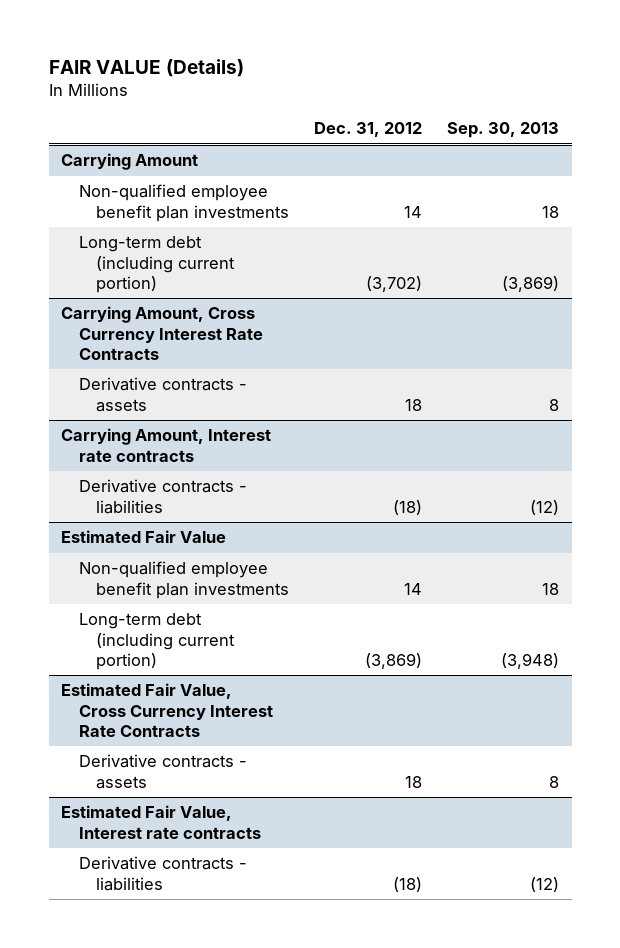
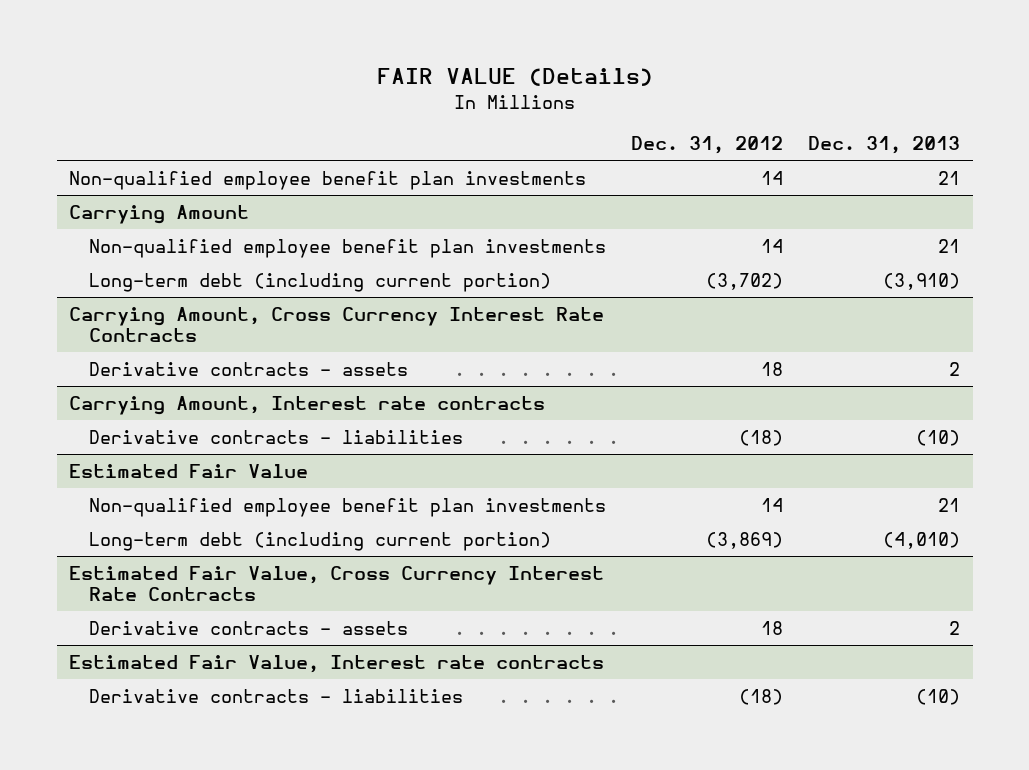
- | Dec. 31, 2012 | Sep. 30, 2013
+ | Dec. 31, 2012 | Dec. 31, 2013
+ Non-qualified employee benefit plan investments | 14 | 21

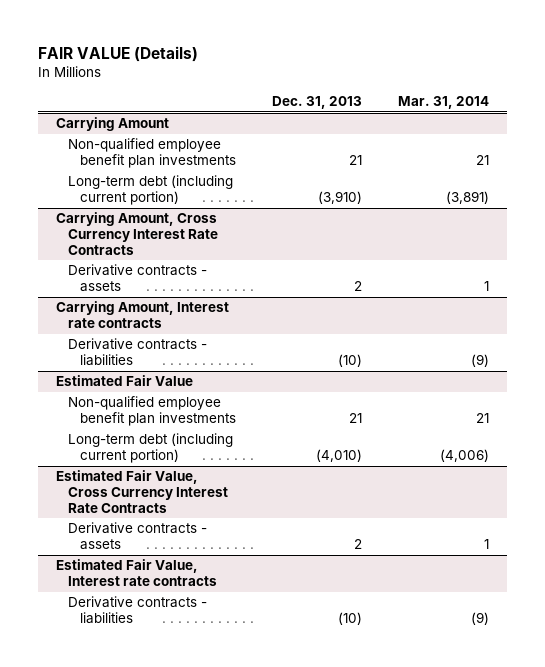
- | Dec. 31, 2012 | Dec. 31, 2013
+ | Dec. 31, 2013 | Mar. 31, 2014
- Non-qualified employee benefit plan investments | 14 | 21

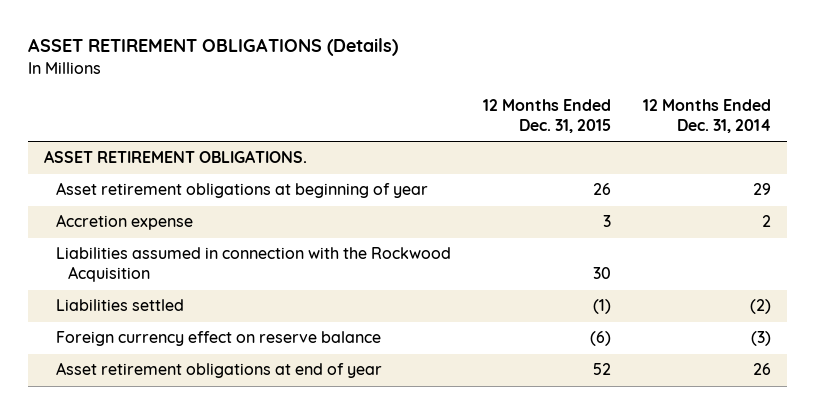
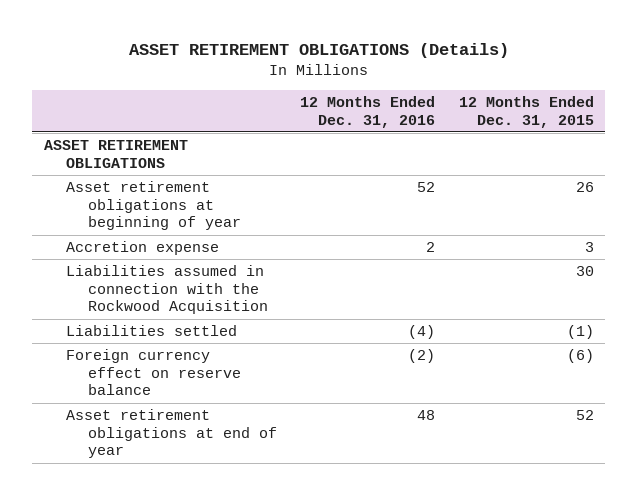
- | 12 Months Ended Dec. 31, 2015 | 12 Months Ended Dec. 31, 2014
+ | 12 Months Ended Dec. 31, 2016 | 12 Months Ended Dec. 31, 2015
- ASSET RETIREMENT OBLIGATIONS.
+ ASSET RETIREMENT OBLIGATIONS

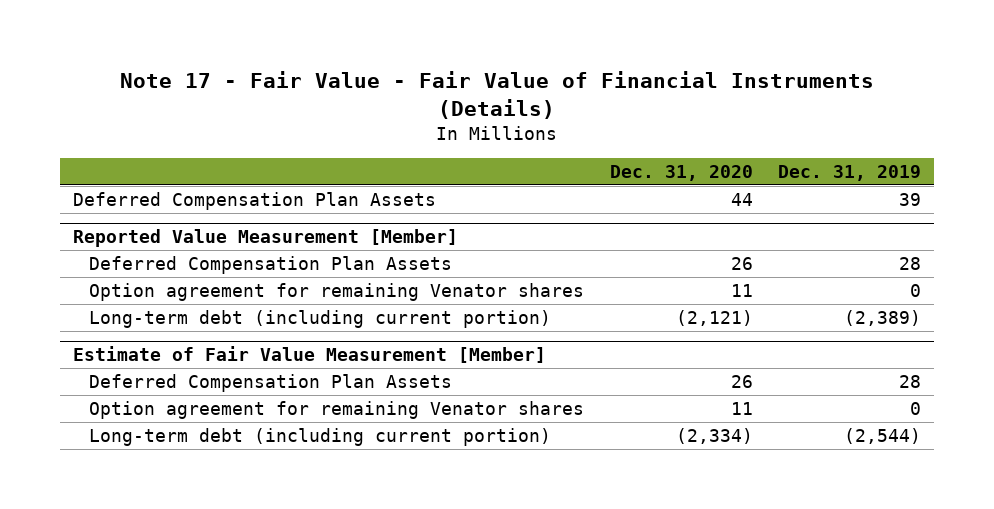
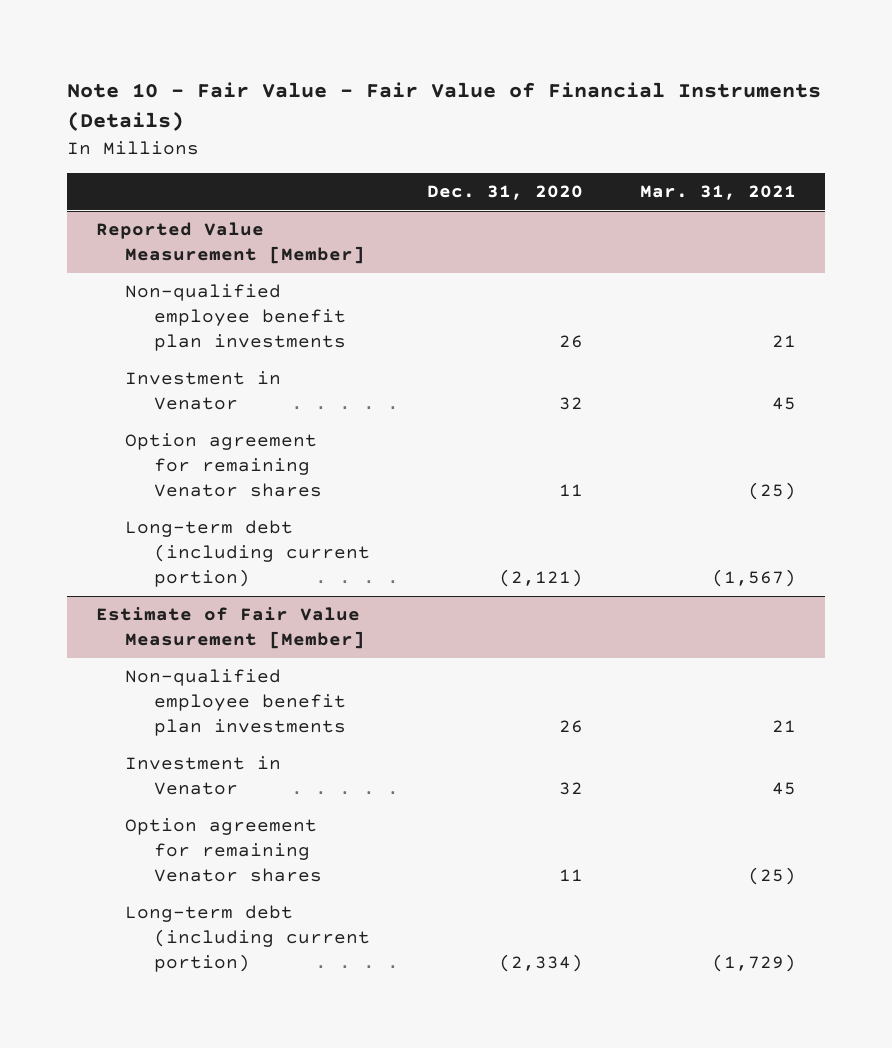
- Note 17 - Fair Value - Fair Value of Financial Instruments (Details)
+ Note 10 - Fair Value - Fair Value of Financial Instruments (Details)
- | Dec. 31, 2020 | Dec. 31, 2019
+ | Dec. 31, 2020 | Mar. 31, 2021
- Deferred Compensation Plan Assets | 44 | 39
@ Reported Value Measurement [Member]
- Deferred Compensation Plan Assets | 26 | 28
+ Non-qualified employee benefit plan investments | 26 | 21
+ Investment in Venator | 32 | 45
@ Estimate of Fair Value Measurement [Member]
- Deferred Compensation Plan Assets | 26 | 28
+ Non-qualified employee benefit plan investments | 26 | 21
+ Investment in Venator | 32 | 45

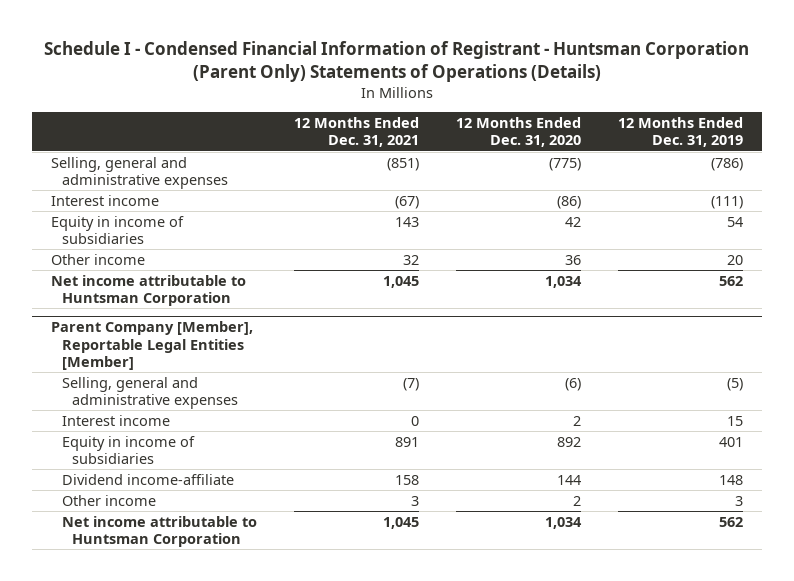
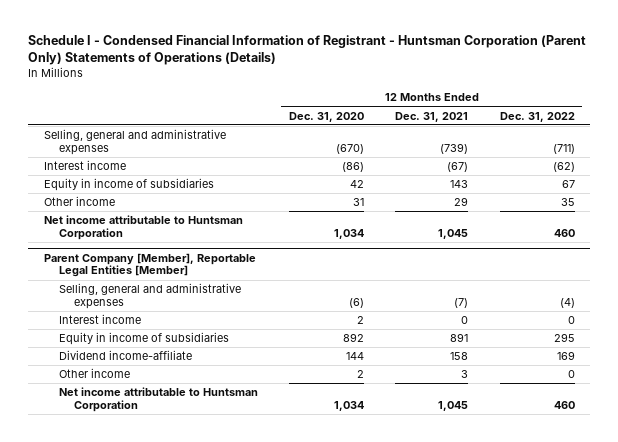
- | 12 Months Ended Dec. 31, 2021 | 12 Months Ended Dec. 31, 2020 | 12 Months Ended Dec. 31, 2019
+ | 12 Months Ended Dec. 31, 2020 | 12 Months Ended Dec. 31, 2021 | 12 Months Ended Dec. 31, 2022
- Selling, general and administrative expenses | (851) | (775) | (786)
+ Selling, general and administrative expenses | (670) | (739) | (711)
- Other income | 32 | 36 | 20
+ Other income | 31 | 29 | 35

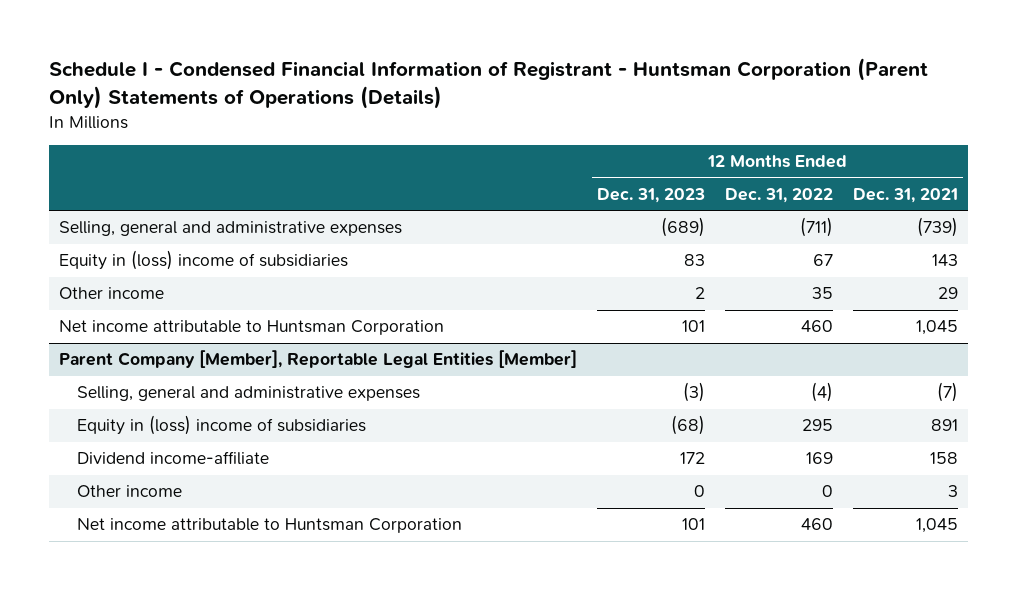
- | 12 Months Ended Dec. 31, 2020 | 12 Months Ended Dec. 31, 2021 | 12 Months Ended Dec. 31, 2022
+ | 12 Months Ended Dec. 31, 2023 | 12 Months Ended Dec. 31, 2022 | 12 Months Ended Dec. 31, 2021
- Interest income | (86) | (67) | (62)
- Equity in income of subsidiaries | 42 | 143 | 67
+ Equity in (loss) income of subsidiaries | 83 | 67 | 143
@ Parent Company [Member], Reportable Legal Entities [Member]
- Interest income | 2 | 0 | 0
- Equity in income of subsidiaries | 892 | 891 | 295
+ Equity in (loss) income of subsidiaries | (68) | 295 | 891

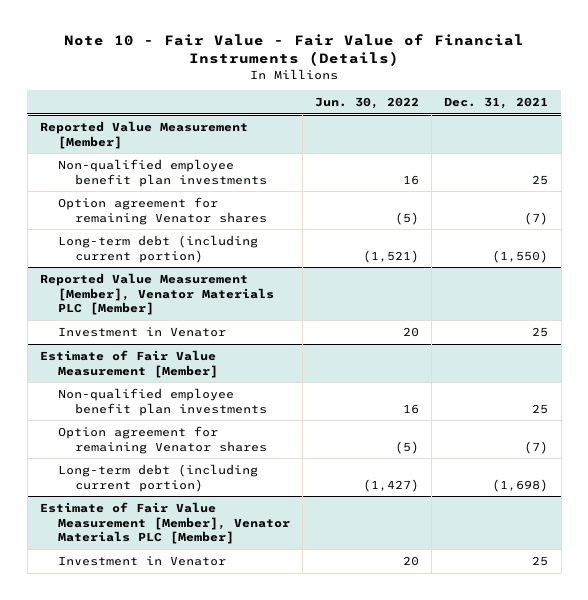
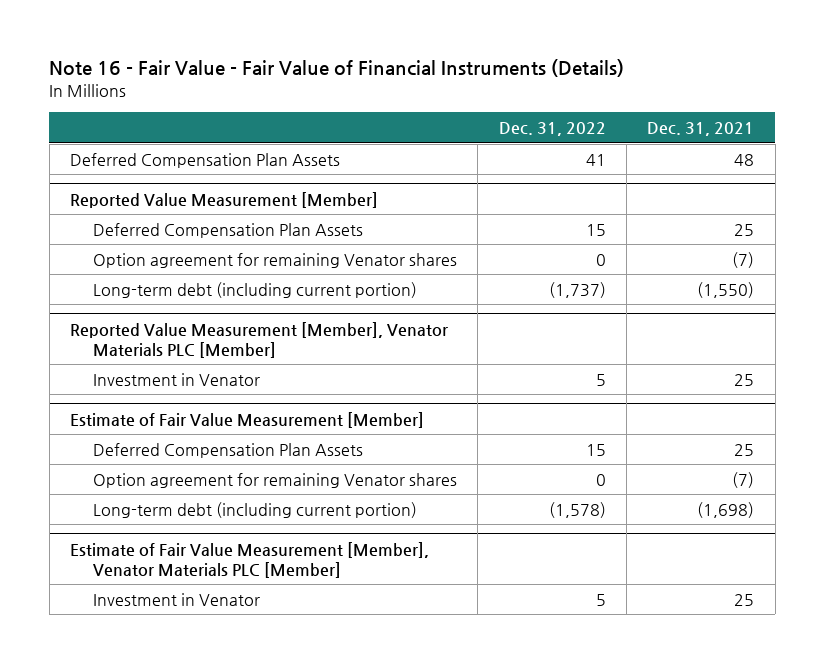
- Note 10 - Fair Value - Fair Value of Financial Instruments (Details)
+ Note 16 - Fair Value - Fair Value of Financial Instruments (Details)
- | Jun. 30, 2022 | Dec. 31, 2021
+ | Dec. 31, 2022 | Dec. 31, 2021
+ Deferred Compensation Plan Assets | 41 | 48
@ Reported Value Measurement [Member]
- Non-qualified employee benefit plan investments | 16 | 25
+ Deferred Compensation Plan Assets | 15 | 25
@ Estimate of Fair Value Measurement [Member]
- Non-qualified employee benefit plan investments | 16 | 25
+ Deferred Compensation Plan Assets | 15 | 25

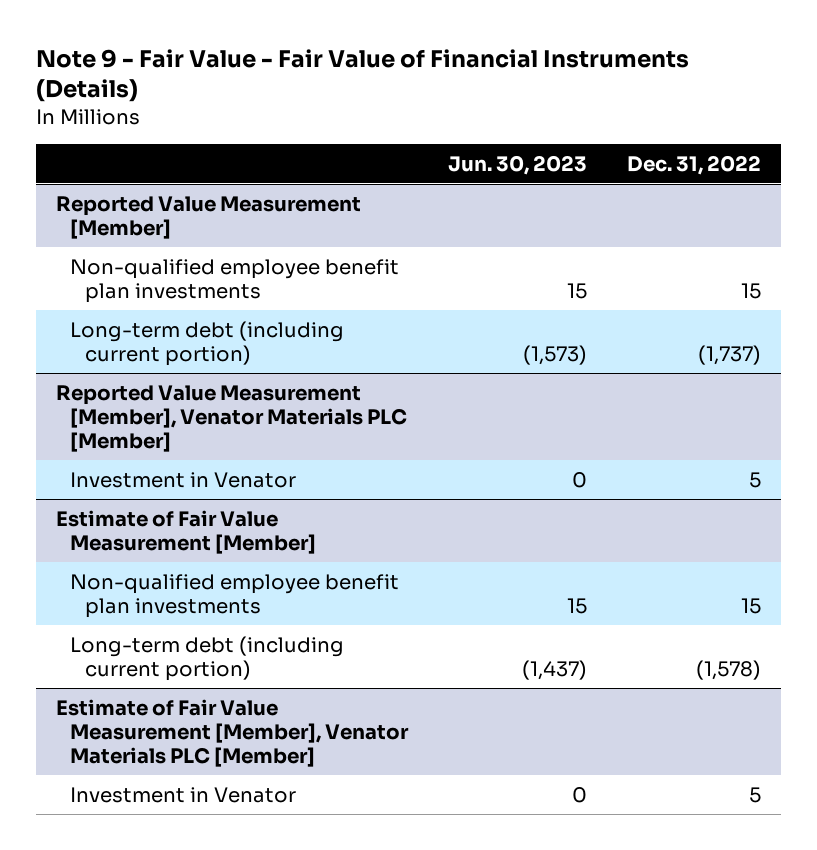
- Note 16 - Fair Value - Fair Value of Financial Instruments (Details)
+ Note 9 - Fair Value - Fair Value of Financial Instruments (Details)
- | Dec. 31, 2022 | Dec. 31, 2021
+ | Jun. 30, 2023 | Dec. 31, 2022
- Deferred Compensation Plan Assets | 41 | 48
@ Reported Value Measurement [Member]
- Deferred Compensation Plan Assets | 15 | 25
- Option agreement for remaining Venator shares | 0 | (7)
+ Non-qualified employee benefit plan investments | 15 | 15
@ Estimate of Fair Value Measurement [Member]
- Deferred Compensation Plan Assets | 15 | 25
- Option agreement for remaining Venator shares | 0 | (7)
+ Non-qualified employee benefit plan investments | 15 | 15

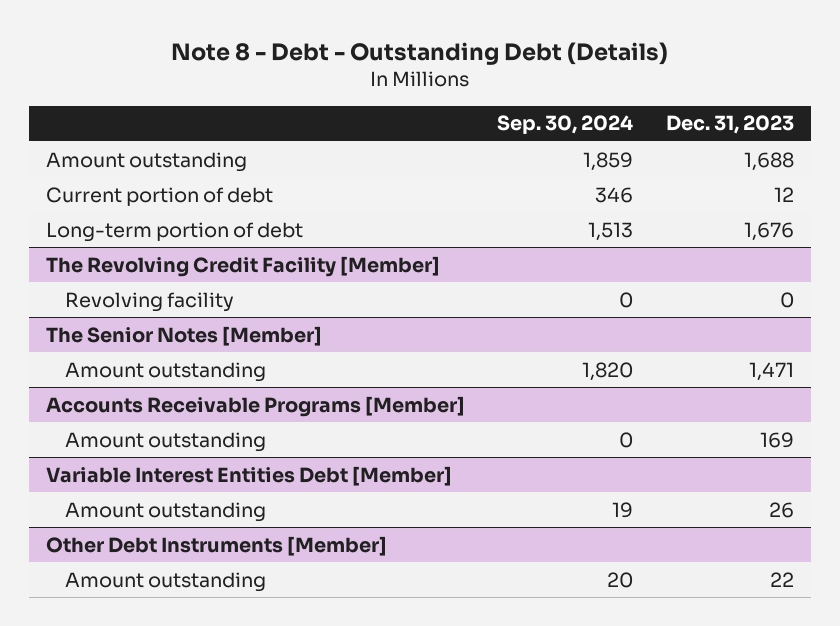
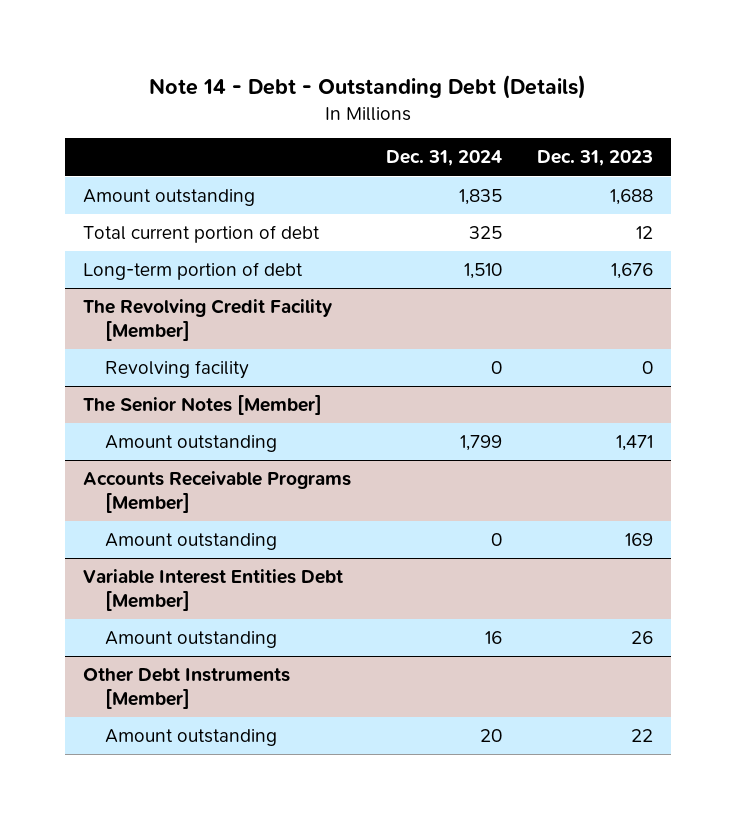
- Note 8 - Debt - Outstanding Debt (Details)
+ Note 14 - Debt - Outstanding Debt (Details)
- | Sep. 30, 2024 | Dec. 31, 2023
+ | Dec. 31, 2024 | Dec. 31, 2023
- Current portion of debt | 346 | 12
+ Total current portion of debt | 325 | 12

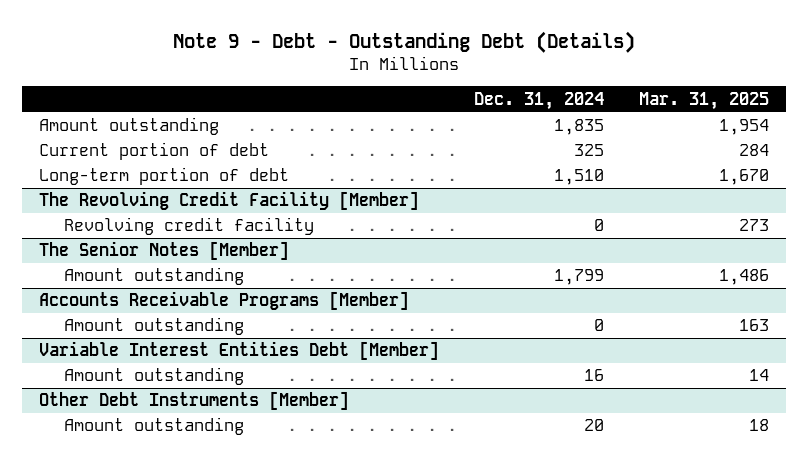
- Note 14 - Debt - Outstanding Debt (Details)
+ Note 9 - Debt - Outstanding Debt (Details)
- | Dec. 31, 2024 | Dec. 31, 2023
+ | Dec. 31, 2024 | Mar. 31, 2025
- Total current portion of debt | 325 | 12
+ Current portion of debt | 325 | 284
@ The Revolving Credit Facility [Member]
- Revolving facility | 0 | 0
+ Revolving credit facility | 0 | 273

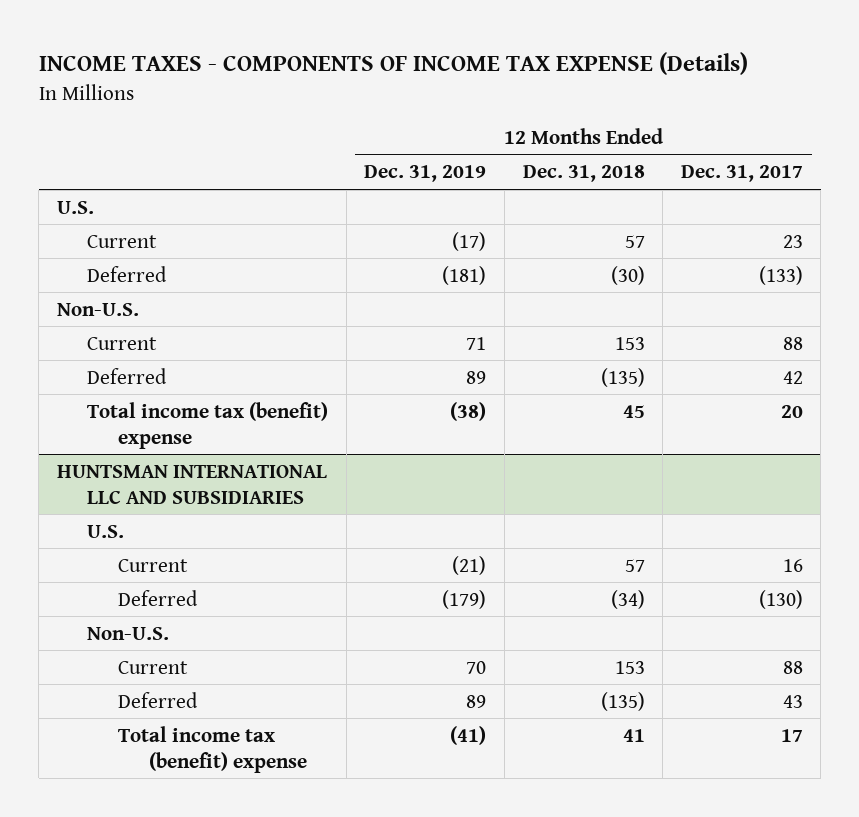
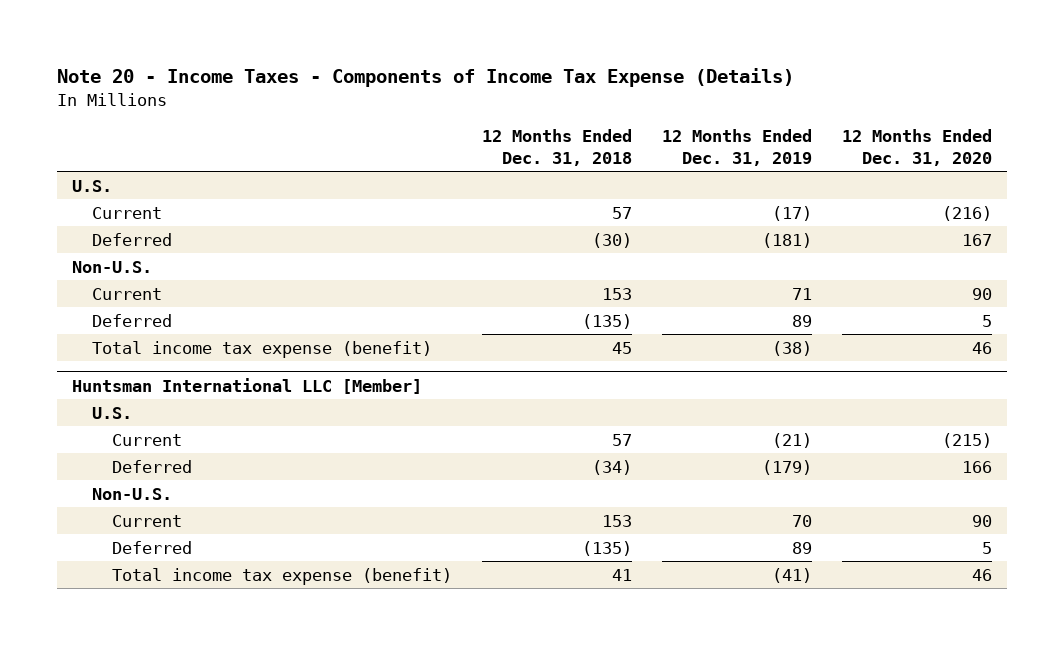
- INCOME TAXES - COMPONENTS OF INCOME TAX EXPENSE (Details)
+ Note 20 - Income Taxes - Components of Income Tax Expense (Details)
- | 12 Months Ended Dec. 31, 2019 | 12 Months Ended Dec. 31, 2018 | 12 Months Ended Dec. 31, 2017
+ | 12 Months Ended Dec. 31, 2018 | 12 Months Ended Dec. 31, 2019 | 12 Months Ended Dec. 31, 2020
- Total income tax (benefit) expense | (38) | 45 | 20
- HUNTSMAN INTERNATIONAL LLC AND SUBSIDIARIES
+ Total income tax expense (benefit) | 45 | (38) | 46
+ Huntsman International LLC [Member]
- Total income tax (benefit) expense | (41) | 41 | 17
+ Total income tax expense (benefit) | 41 | (41) | 46

